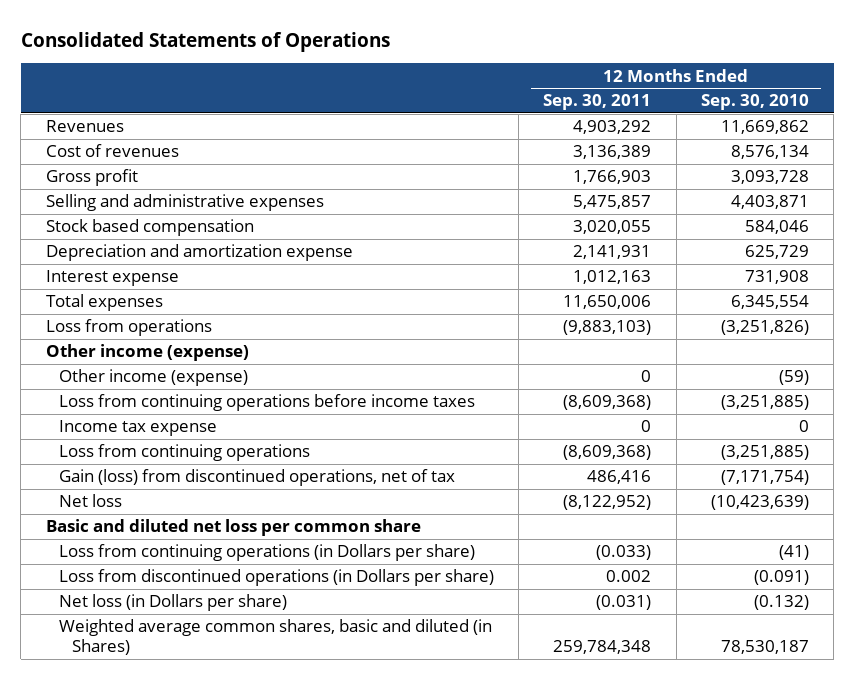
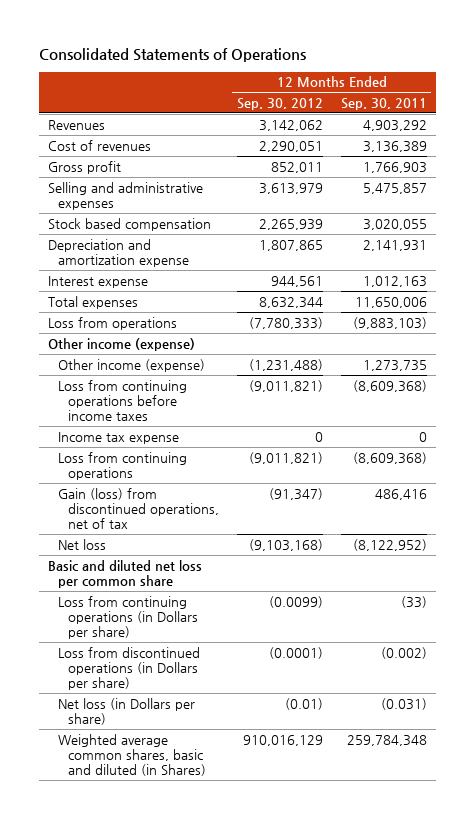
- | 12 Months Ended Sep. 30, 2011 | 12 Months Ended Sep. 30, 2010
+ | 12 Months Ended Sep. 30, 2012 | 12 Months Ended Sep. 30, 2011
- Other income (expense) | 0 | (59)
+ Other income (expense) | (1,231,488) | 1,273,735
- Loss from continuing operations (in Dollars per share) | (0.033) | (41)
- Loss from discontinued operations (in Dollars per share) | 0.002 | (0.091)
+ Loss from continuing operations (in Dollars per share) | (0.0099) | (33)
+ Loss from discontinued operations (in Dollars per share) | (0.0001) | (0.002)

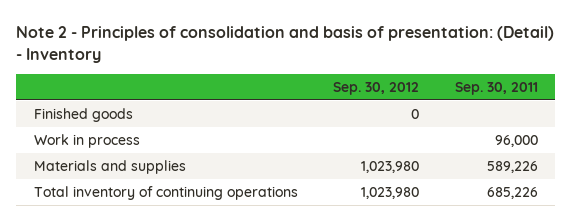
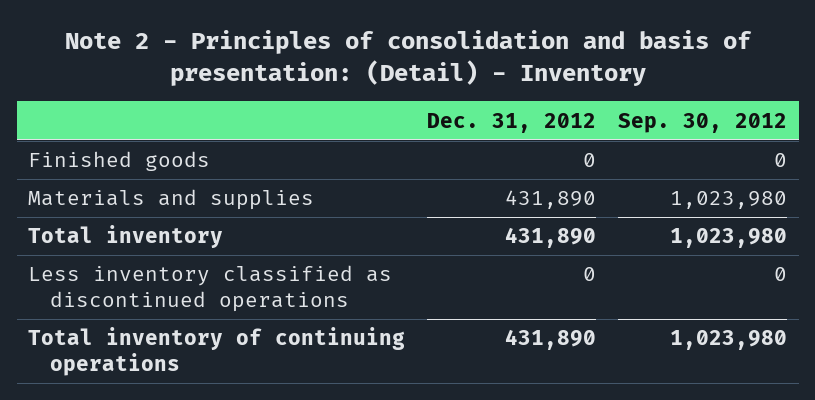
- | Sep. 30, 2012 | Sep. 30, 2011
+ | Dec. 31, 2012 | Sep. 30, 2012
- Work in process | | 96,000
+ Total inventory | 431,890 | 1,023,980
+ Less inventory classified as discontinued operations | 0 | 0

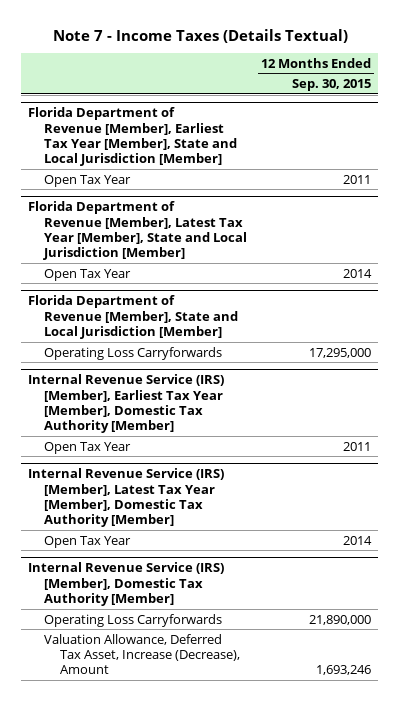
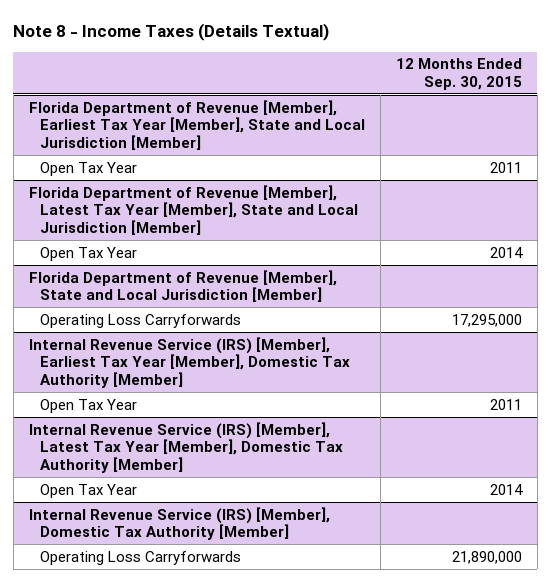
- Note 7 - Income Taxes (Details Textual)
+ Note 8 - Income Taxes (Details Textual)
@ Internal Revenue Service (IRS) [Member], Domestic Tax Authority [Member]
- Valuation Allowance, Deferred Tax Asset, Increase (Decrease), Amount | 1,693,246

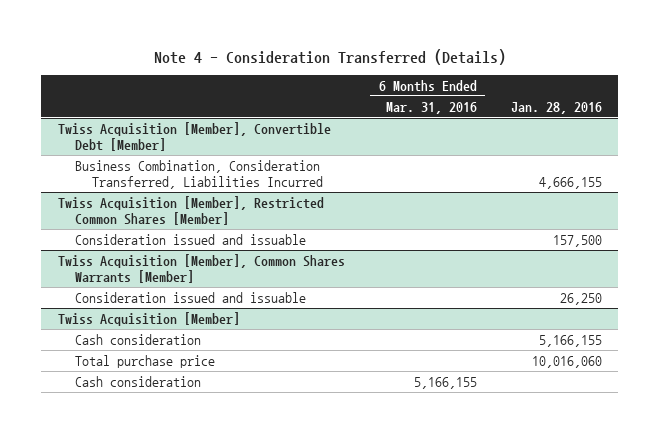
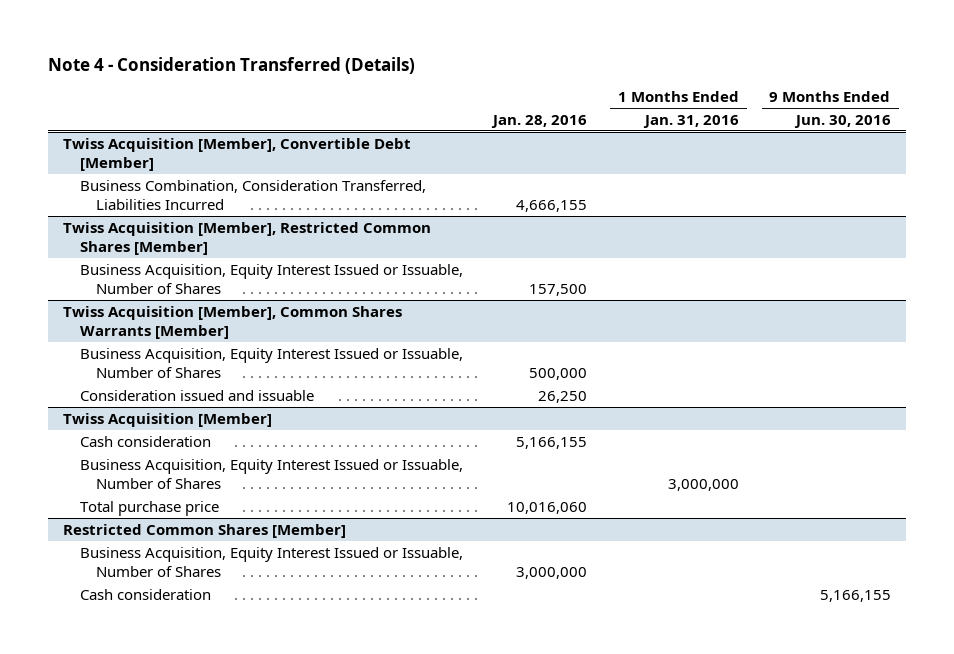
- | 6 Months Ended Mar. 31, 2016 | Jan. 28, 2016
+ | Jan. 28, 2016 | 1 Months Ended Jan. 31, 2016 | 9 Months Ended Jun. 30, 2016
@ Twiss Acquisition [Member], Restricted Common Shares [Member]
- Consideration issued and issuable | | 157,500
+ Business Acquisition, Equity Interest Issued or Issuable, Number of Shares | 157,500 | |
@ Twiss Acquisition [Member], Common Shares Warrants [Member]
+ Business Acquisition, Equity Interest Issued or Issuable, Number of Shares | 500,000 | |
@ Twiss Acquisition [Member]
+ Business Acquisition, Equity Interest Issued or Issuable, Number of Shares | | 3,000,000 |
+ Restricted Common Shares [Member]
+ Business Acquisition, Equity Interest Issued or Issuable, Number of Shares | 3,000,000 | |

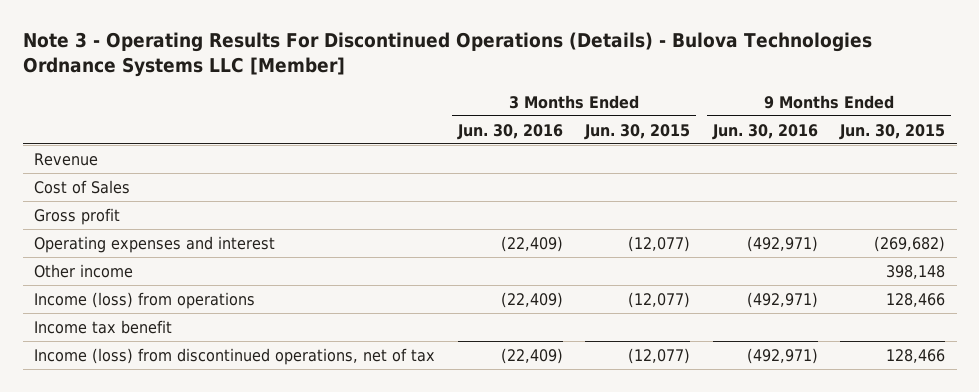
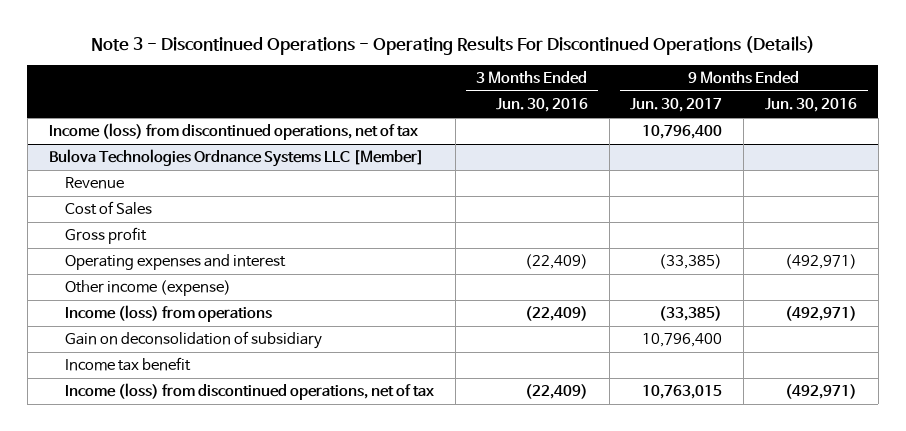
- Note 3 - Operating Results For Discontinued Operations (Details) - Bulova Technologies Ordnance Systems LLC [Member]
+ Note 3 - Discontinued Operations - Operating Results For Discontinued Operations (Details)
- | 3 Months Ended Jun. 30, 2016 | 3 Months Ended Jun. 30, 2015 | 9 Months Ended Jun. 30, 2016 | 9 Months Ended Jun. 30, 2015
+ | 3 Months Ended Jun. 30, 2016 | 9 Months Ended Jun. 30, 2017 | 9 Months Ended Jun. 30, 2016
+ Income (loss) from discontinued operations, net of tax | | 10,796,400 |
+ Bulova Technologies Ordnance Systems LLC [Member]
- Other income | | | | 398,148
+ Other income (expense)
+ Gain on deconsolidation of subsidiary | | 10,796,400 |

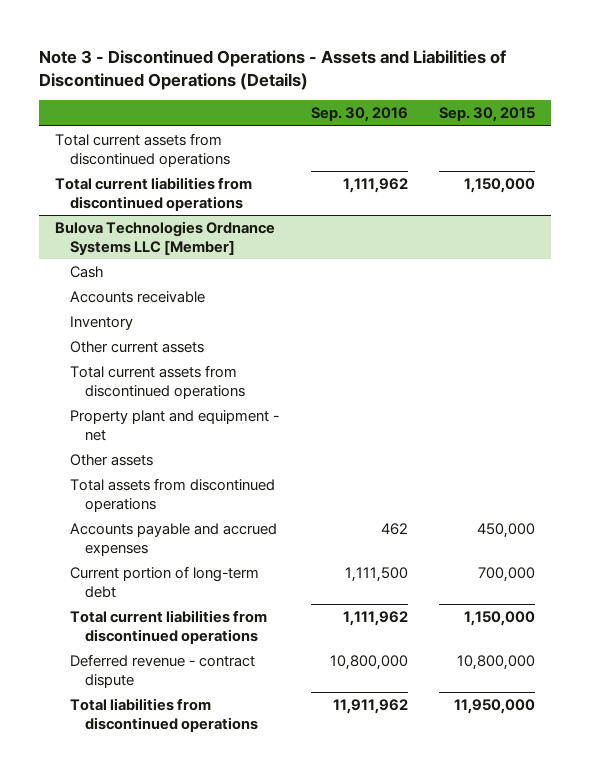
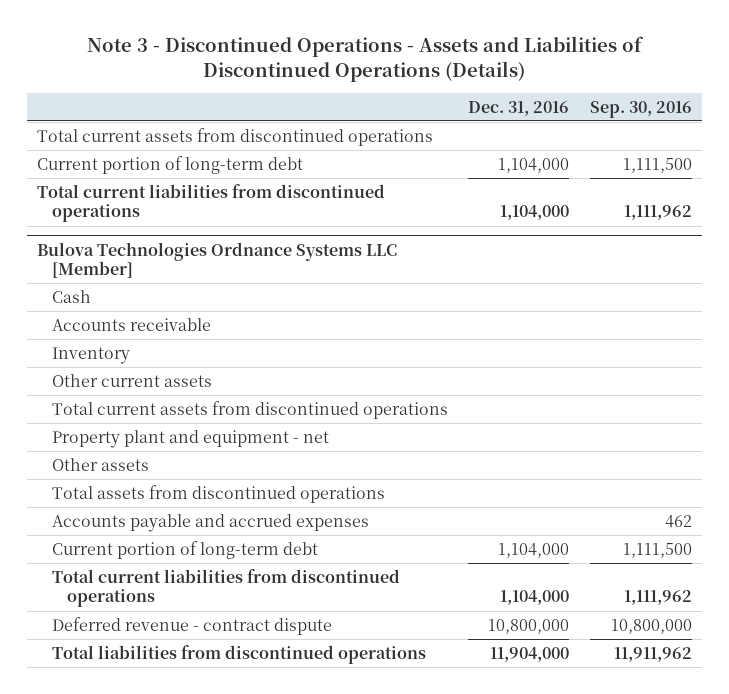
- | Sep. 30, 2016 | Sep. 30, 2015
+ | Dec. 31, 2016 | Sep. 30, 2016
+ Current portion of long-term debt | 1,104,000 | 1,111,500

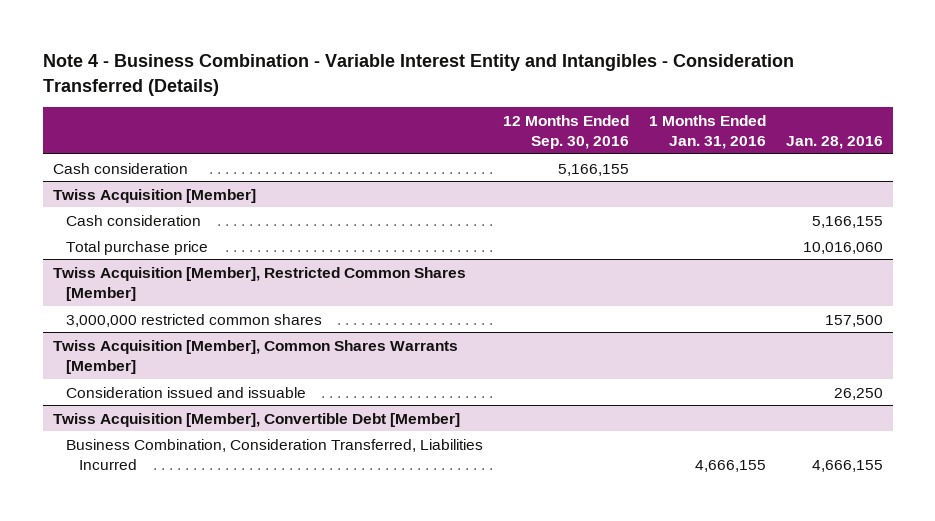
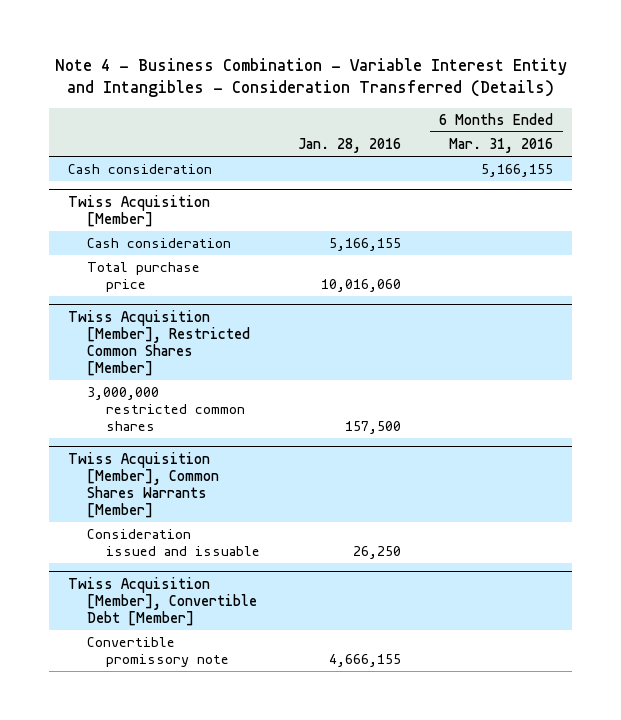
- | 12 Months Ended Sep. 30, 2016 | 1 Months Ended Jan. 31, 2016 | Jan. 28, 2016
+ | Jan. 28, 2016 | 6 Months Ended Mar. 31, 2016
@ Twiss Acquisition [Member], Convertible Debt [Member]
- Business Combination, Consideration Transferred, Liabilities Incurred | | 4,666,155 | 4,666,155
+ Convertible promissory note | 4,666,155 |

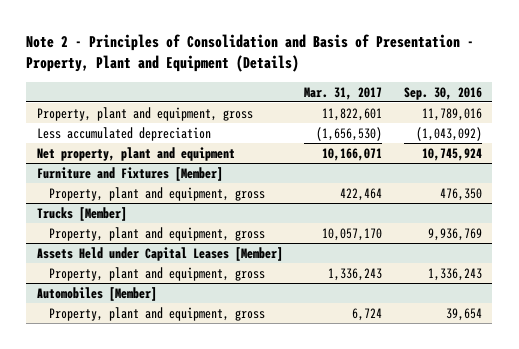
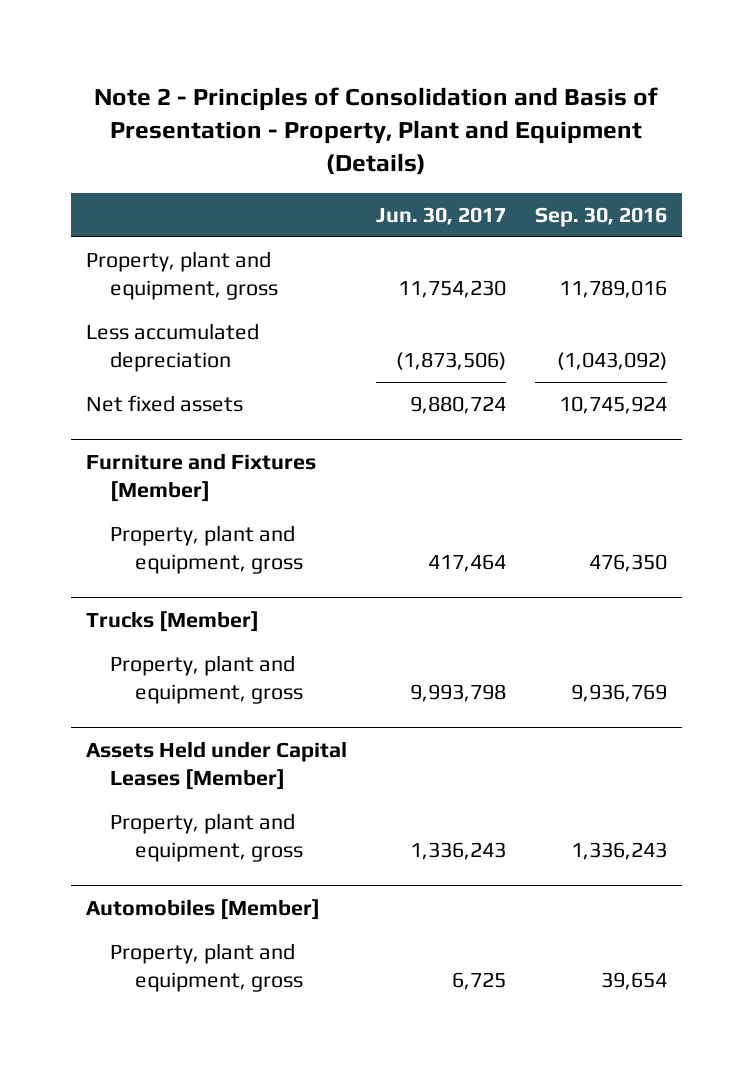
- | Mar. 31, 2017 | Sep. 30, 2016
+ | Jun. 30, 2017 | Sep. 30, 2016
- Net property, plant and equipment | 10,166,071 | 10,745,924
+ Net fixed assets | 9,880,724 | 10,745,924

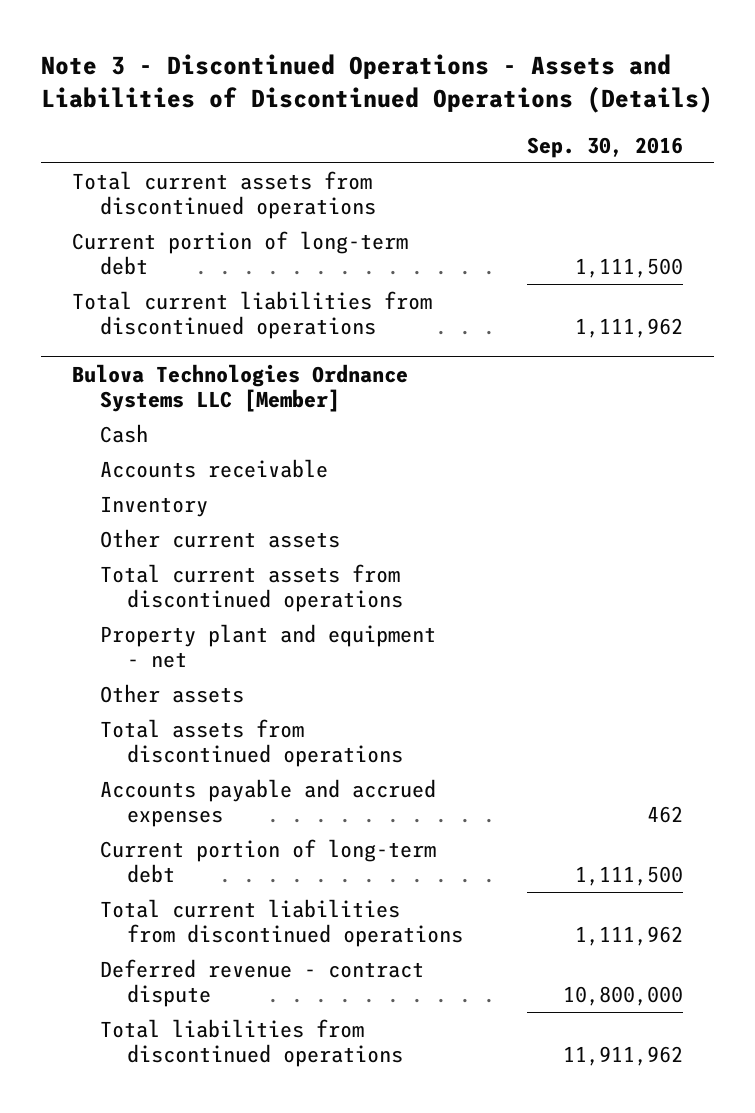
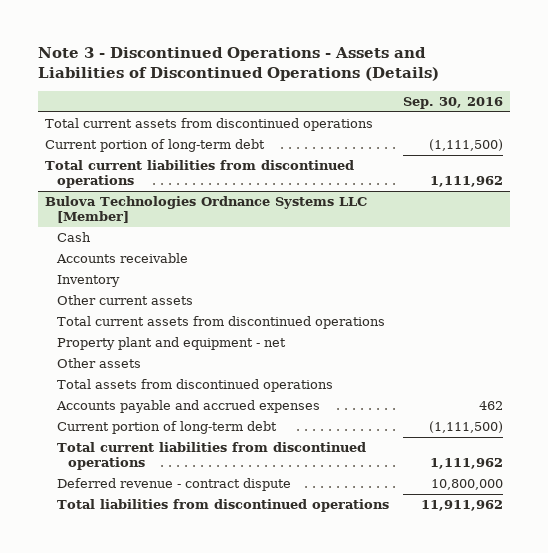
- Current portion of long-term debt | 1,111,500
+ Current portion of long-term debt | (1,111,500)
@ Bulova Technologies Ordnance Systems LLC [Member]
- Current portion of long-term debt | 1,111,500
+ Current portion of long-term debt | (1,111,500)

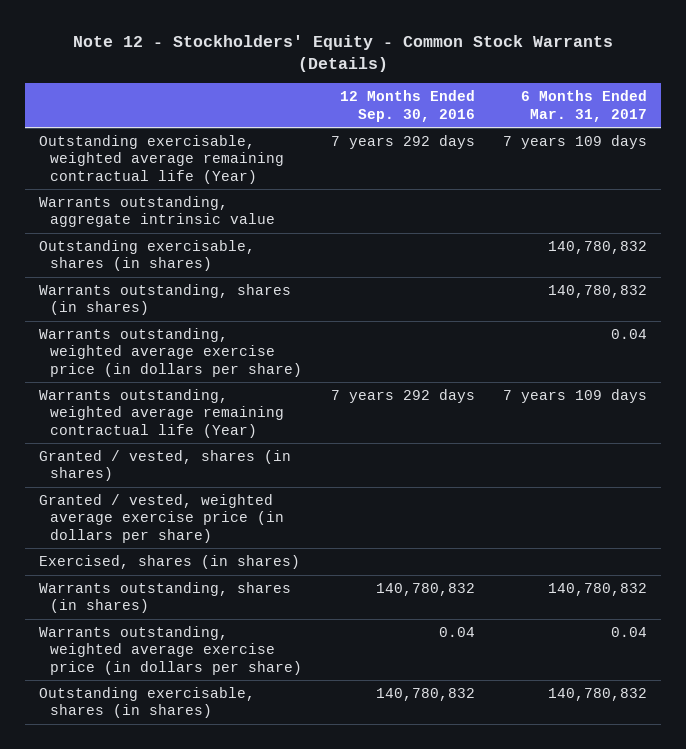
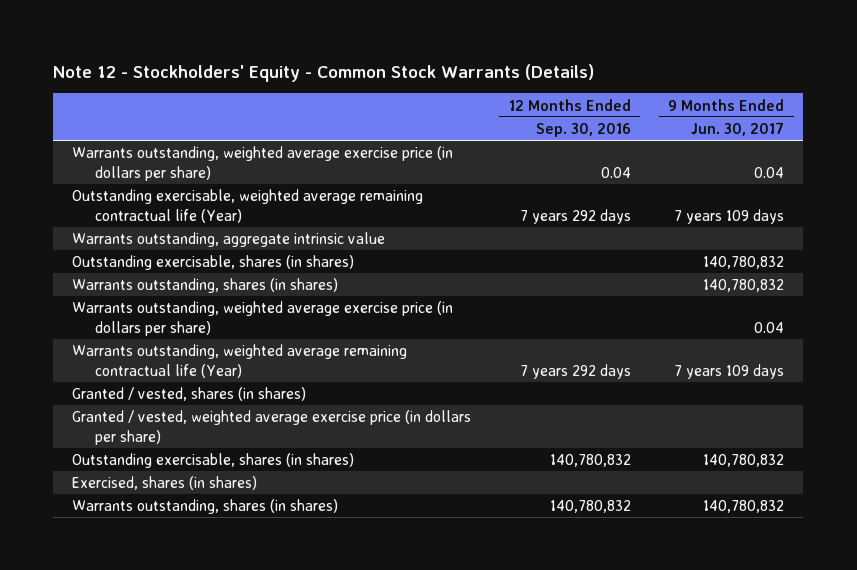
- | 12 Months Ended Sep. 30, 2016 | 6 Months Ended Mar. 31, 2017
+ | 12 Months Ended Sep. 30, 2016 | 9 Months Ended Jun. 30, 2017
moved up: Warrants outstanding, weighted average exercise price (in dollars per share) | 0.04 | 0.04
moved up: Outstanding exercisable, shares (in shares) | 140,780,832 | 140,780,832

